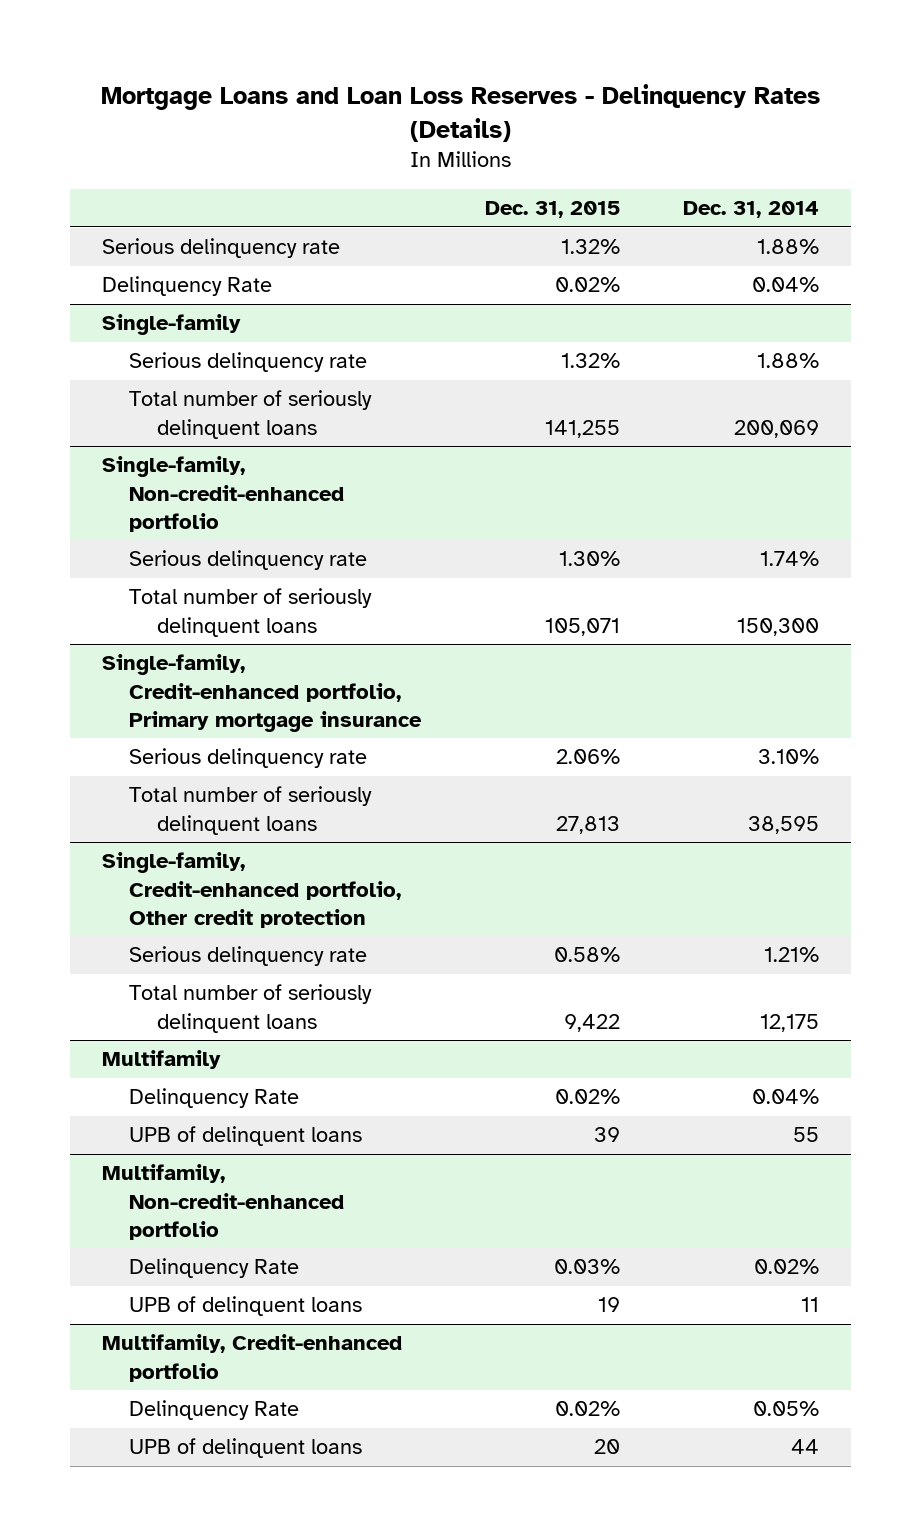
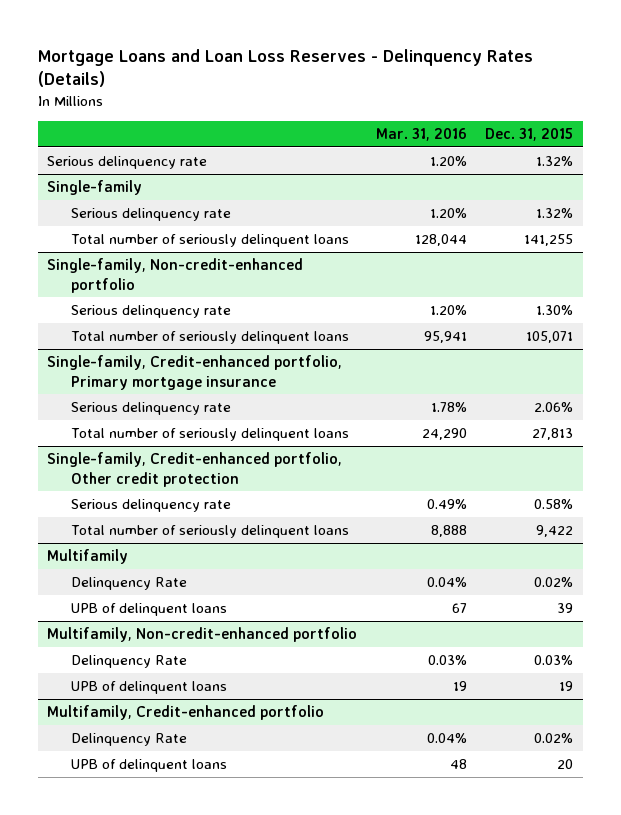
- | Dec. 31, 2015 | Dec. 31, 2014
+ | Mar. 31, 2016 | Dec. 31, 2015
- Delinquency Rate | 0.02% | 0.04%

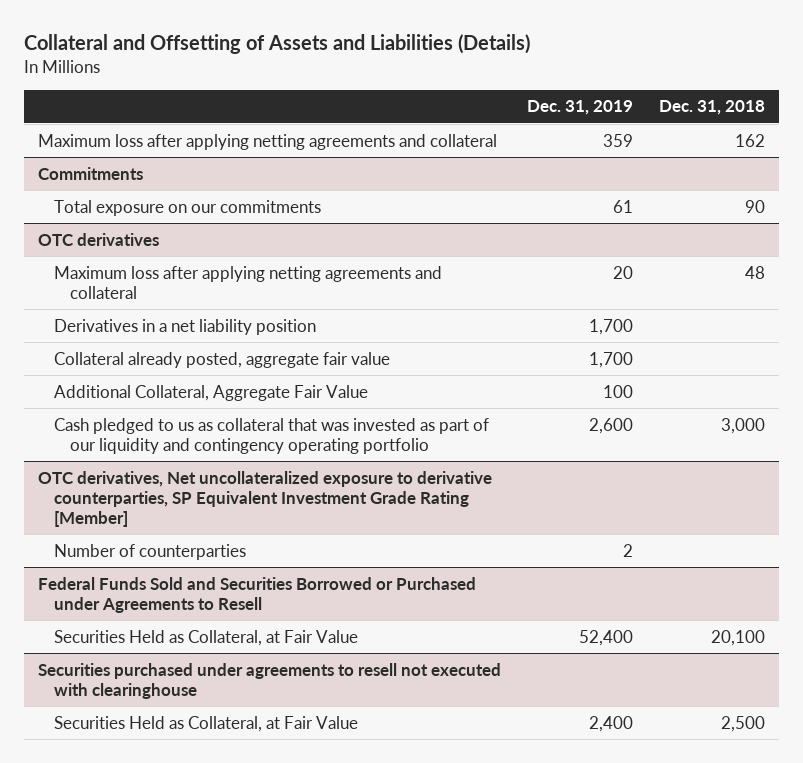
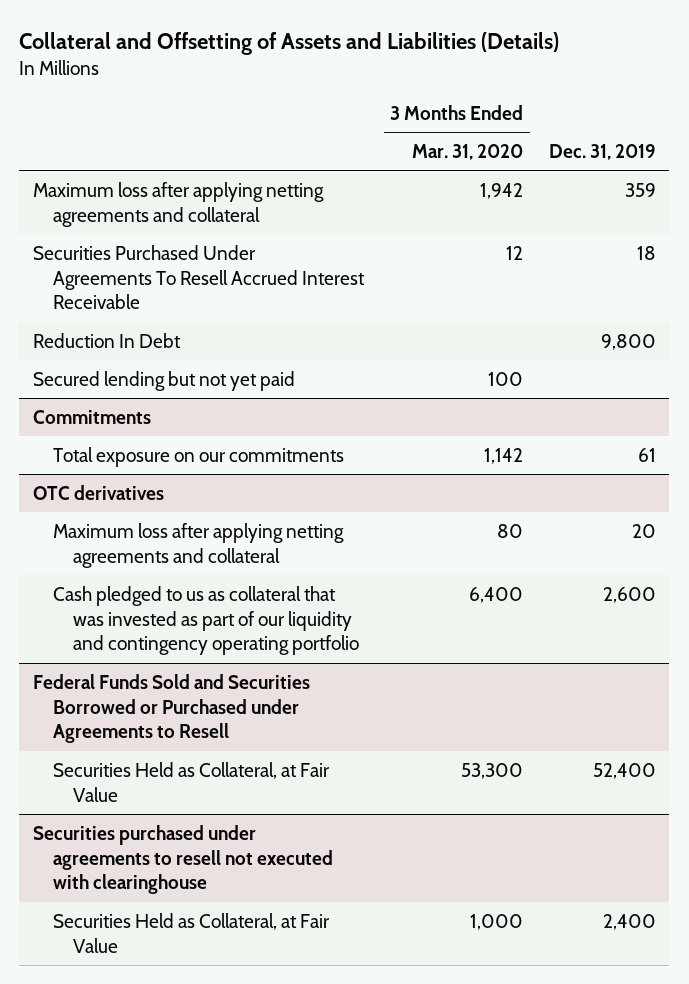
- | Dec. 31, 2019 | Dec. 31, 2018
+ | 3 Months Ended Mar. 31, 2020 | Dec. 31, 2019
+ Securities Purchased Under Agreements To Resell Accrued Interest Receivable | 12 | 18
+ Reduction In Debt | | 9,800
+ Secured lending but not yet paid | 100 |
@ OTC derivatives
- Derivatives in a net liability position | 1,700 |
- Collateral already posted, aggregate fair value | 1,700 |
- Additional Collateral, Aggregate Fair Value | 100 |
- OTC derivatives, Net uncollateralized exposure to derivative counterparties, SP Equivalent Investment Grade Rating [Member]
- Number of counterparties | 2 |

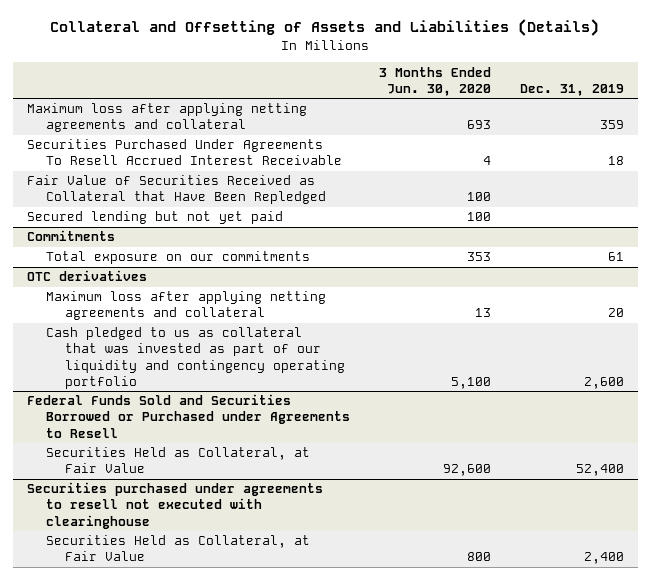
- | 3 Months Ended Mar. 31, 2020 | Dec. 31, 2019
+ | 3 Months Ended Jun. 30, 2020 | Dec. 31, 2019
- Reduction In Debt | | 9,800
+ Fair Value of Securities Received as Collateral that Have Been Repledged | 100 |

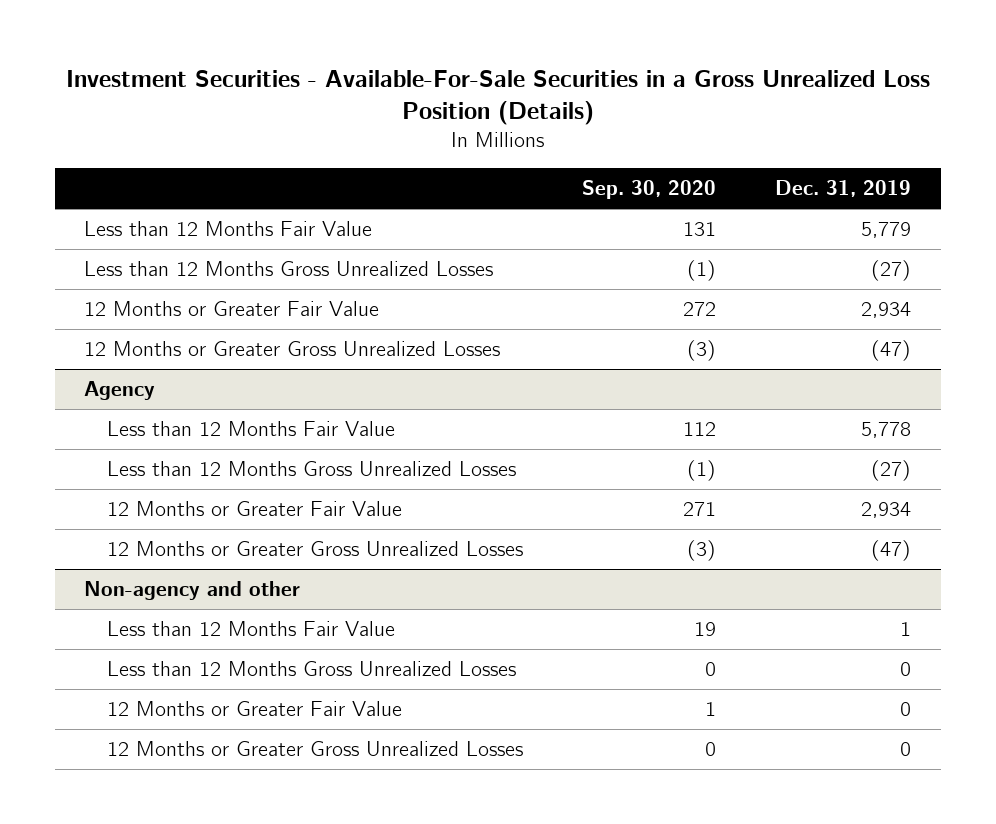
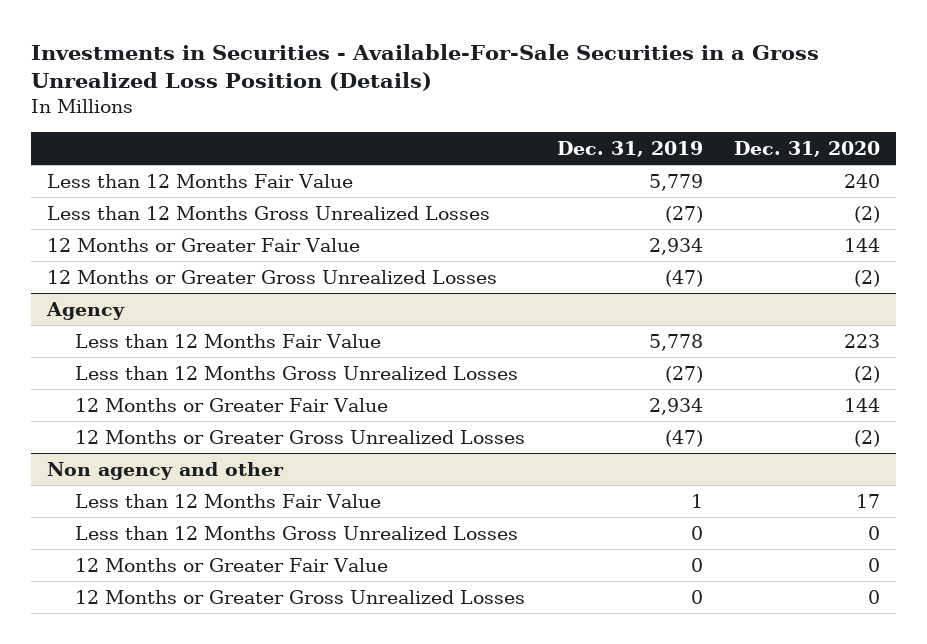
- Investment Securities - Available-For-Sale Securities in a Gross Unrealized Loss Position (Details)
+ Investments in Securities - Available-For-Sale Securities in a Gross Unrealized Loss Position (Details)
- | Sep. 30, 2020 | Dec. 31, 2019
+ | Dec. 31, 2019 | Dec. 31, 2020
- Non-agency and other
+ Non agency and other

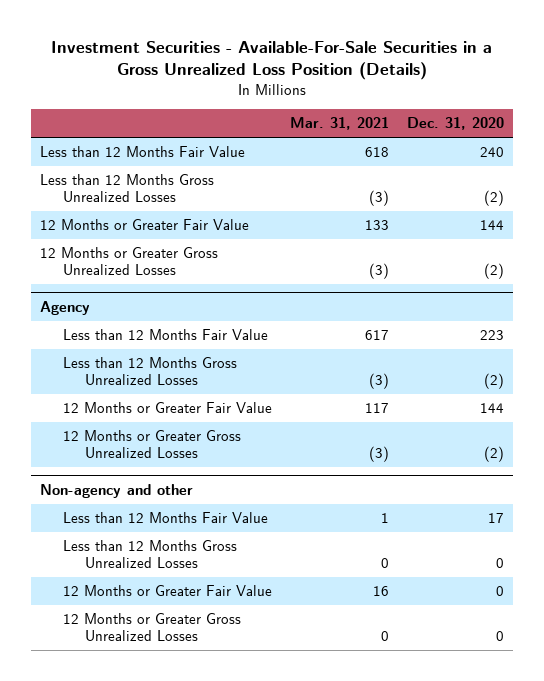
- Investments in Securities - Available-For-Sale Securities in a Gross Unrealized Loss Position (Details)
+ Investment Securities - Available-For-Sale Securities in a Gross Unrealized Loss Position (Details)
- | Dec. 31, 2019 | Dec. 31, 2020
+ | Mar. 31, 2021 | Dec. 31, 2020
- Non agency and other
+ Non-agency and other

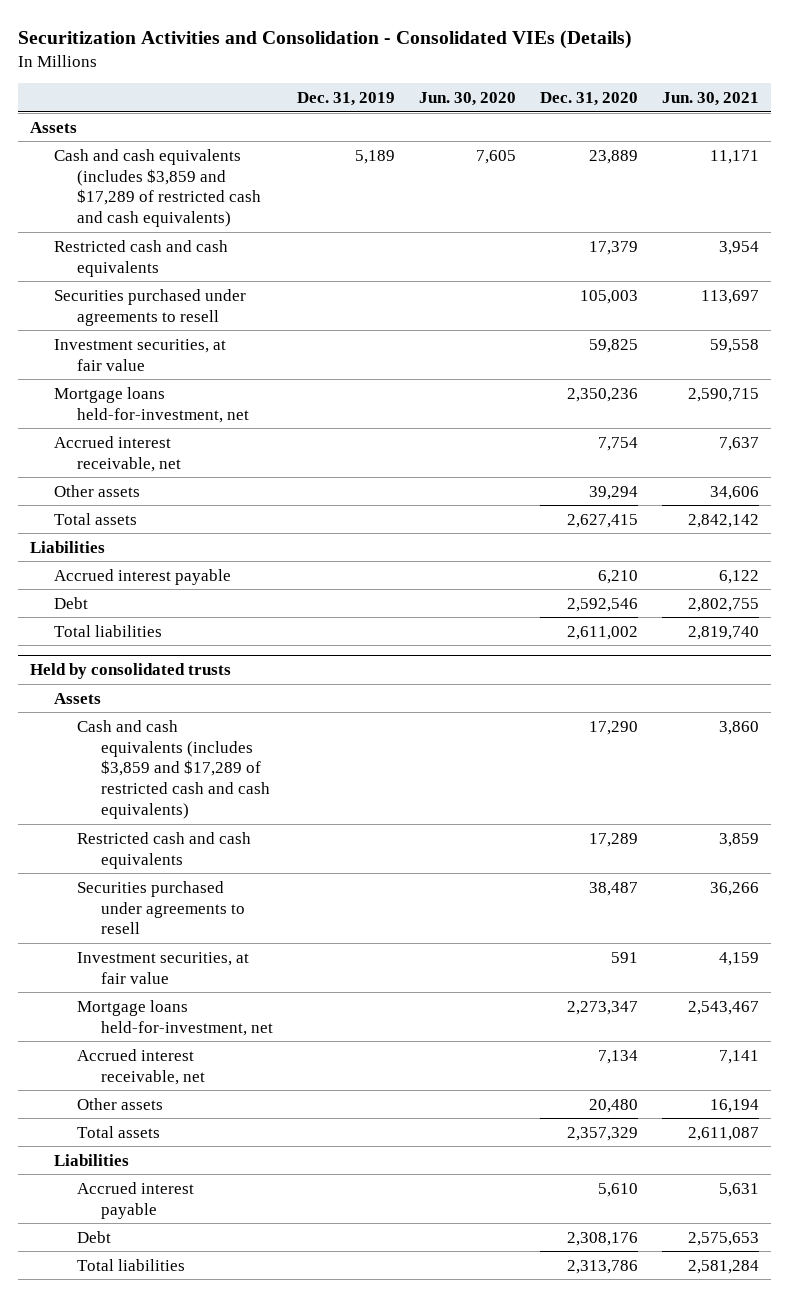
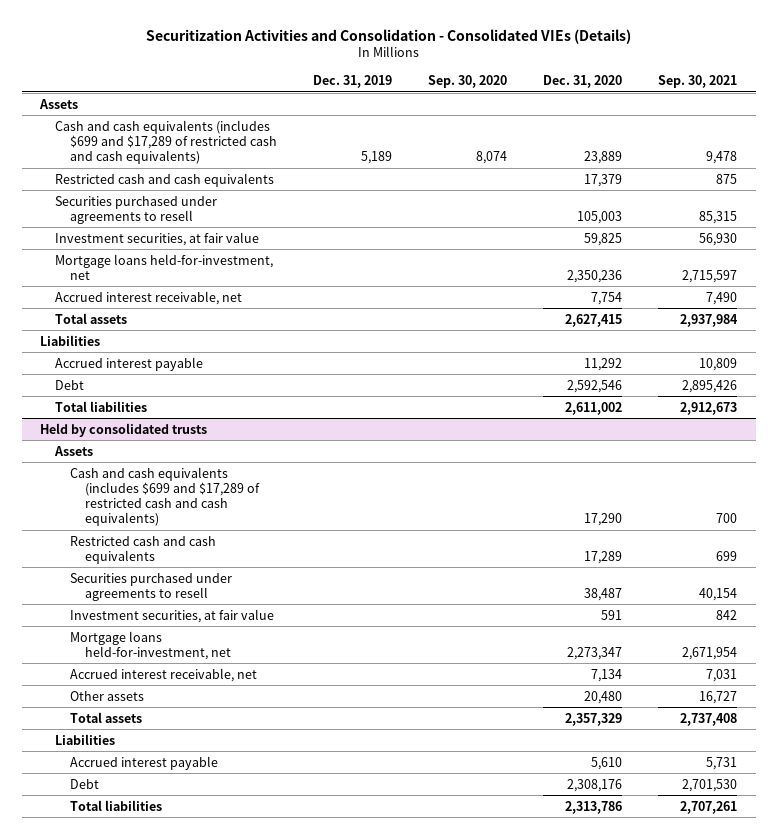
- | Dec. 31, 2019 | Jun. 30, 2020 | Dec. 31, 2020 | Jun. 30, 2021
+ | Dec. 31, 2019 | Sep. 30, 2020 | Dec. 31, 2020 | Sep. 30, 2021
- Cash and cash equivalents (includes $3,859 and $17,289 of restricted cash and cash equivalents) | 5,189 | 7,605 | 23,889 | 11,171
+ Cash and cash equivalents (includes $699 and $17,289 of restricted cash and cash equivalents) | 5,189 | 8,074 | 23,889 | 9,478
- Other assets | | | 39,294 | 34,606
- Accrued interest payable | | | 6,210 | 6,122
+ Accrued interest payable | | | 11,292 | 10,809
@ Held by consolidated trusts
- Cash and cash equivalents (includes $3,859 and $17,289 of restricted cash and cash equivalents) | | | 17,290 | 3,860
+ Cash and cash equivalents (includes $699 and $17,289 of restricted cash and cash equivalents) | | | 17,290 | 700

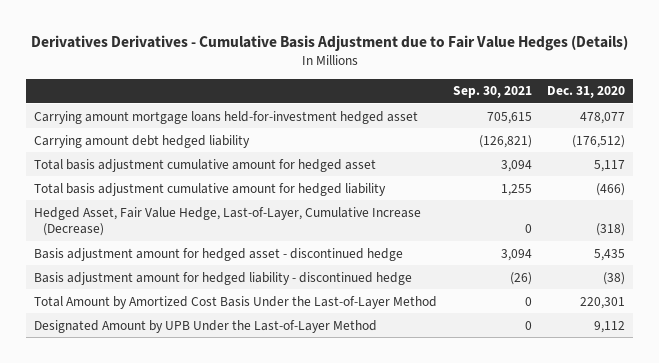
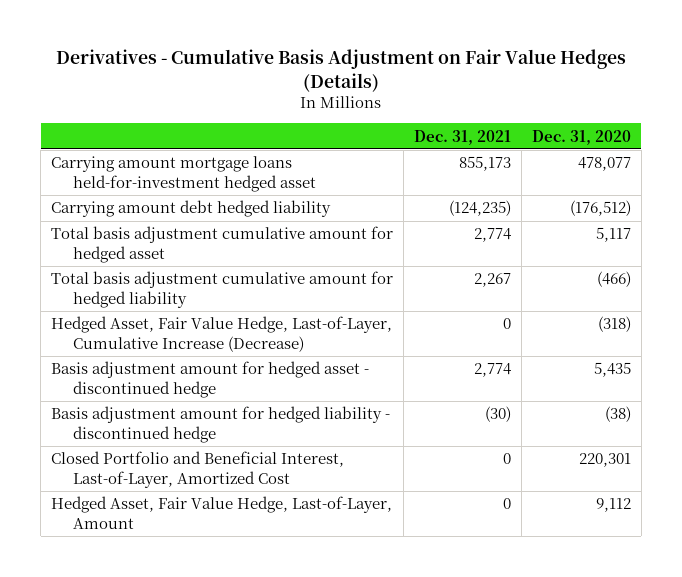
- Derivatives Derivatives - Cumulative Basis Adjustment due to Fair Value Hedges (Details)
+ Derivatives - Cumulative Basis Adjustment on Fair Value Hedges (Details)
- | Sep. 30, 2021 | Dec. 31, 2020
+ | Dec. 31, 2021 | Dec. 31, 2020
- Total Amount by Amortized Cost Basis Under the Last-of-Layer Method | 0 | 220,301
- Designated Amount by UPB Under the Last-of-Layer Method | 0 | 9,112
+ Closed Portfolio and Beneficial Interest, Last-of-Layer, Amortized Cost | 0 | 220,301
+ Hedged Asset, Fair Value Hedge, Last-of-Layer, Amount | 0 | 9,112

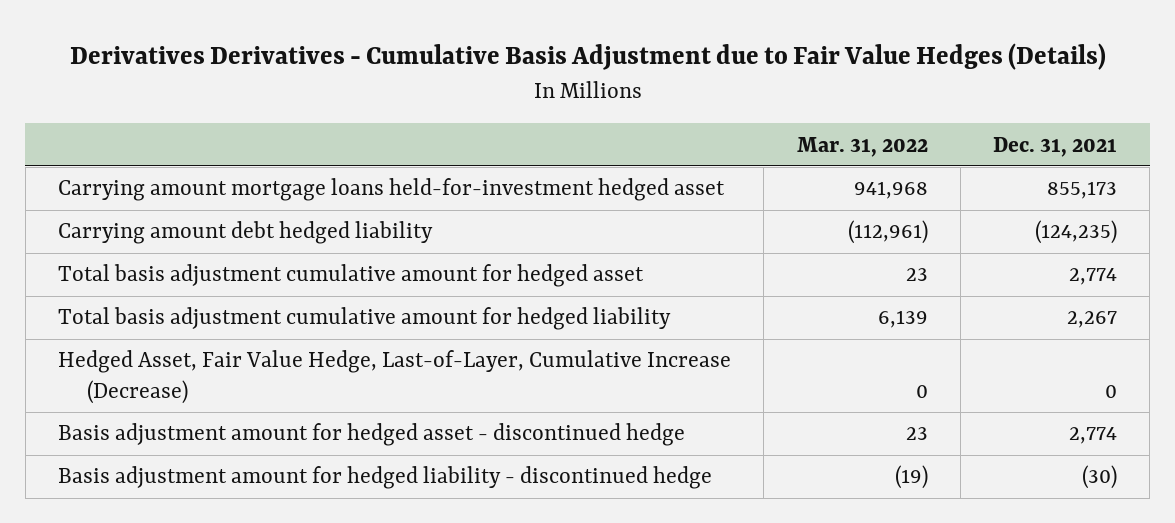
- Derivatives - Cumulative Basis Adjustment on Fair Value Hedges (Details)
+ Derivatives Derivatives - Cumulative Basis Adjustment due to Fair Value Hedges (Details)
- | Dec. 31, 2021 | Dec. 31, 2020
+ | Mar. 31, 2022 | Dec. 31, 2021
- Closed Portfolio and Beneficial Interest, Last-of-Layer, Amortized Cost | 0 | 220,301
- Hedged Asset, Fair Value Hedge, Last-of-Layer, Amount | 0 | 9,112

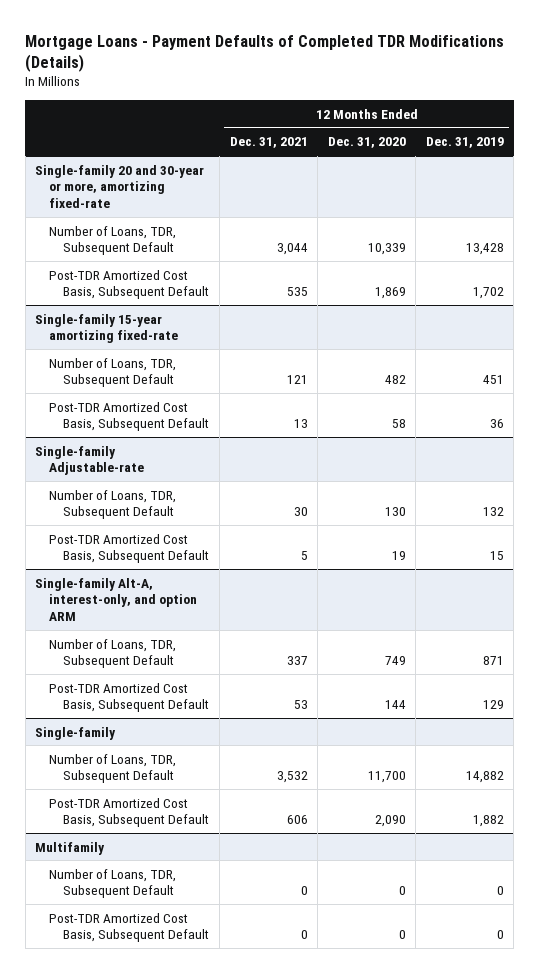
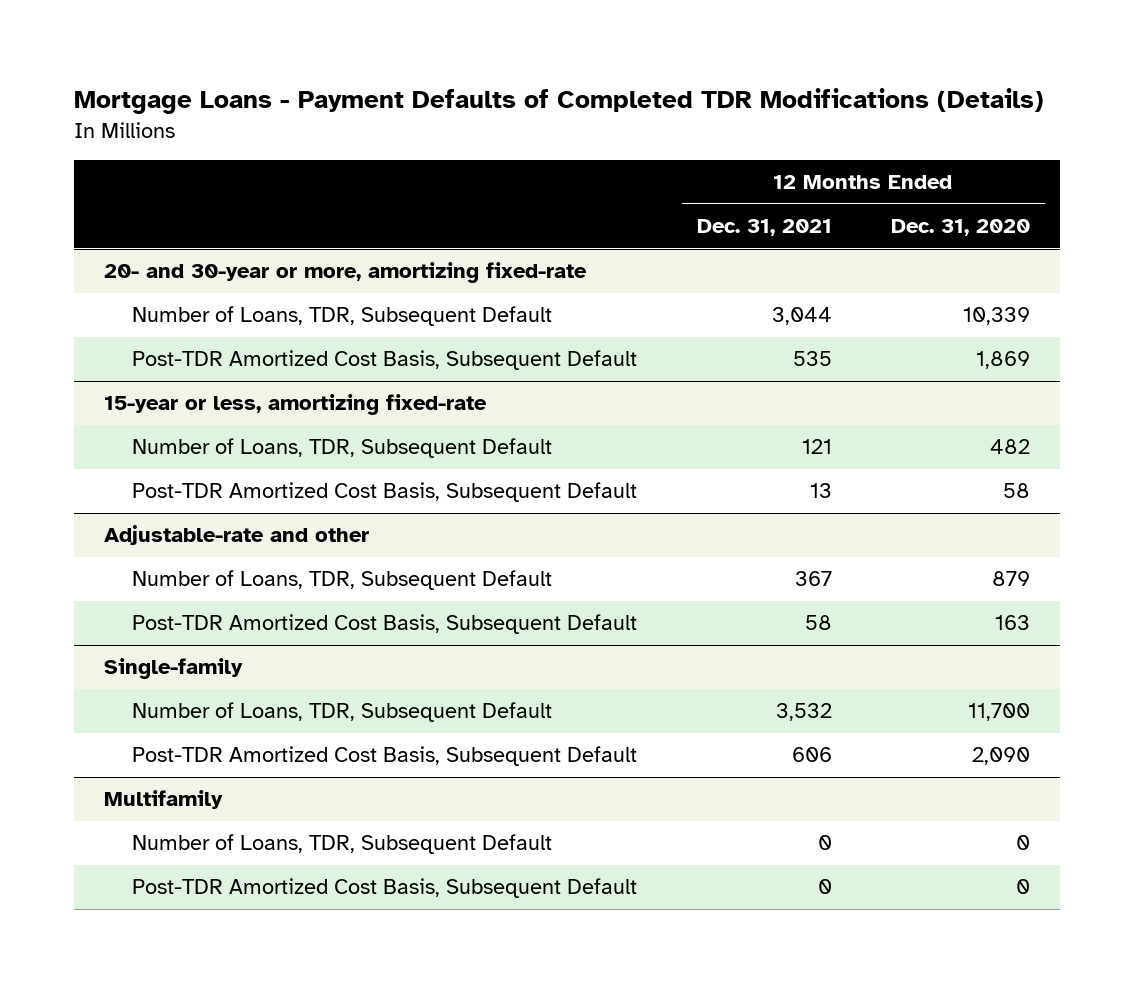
- | 12 Months Ended Dec. 31, 2021 | 12 Months Ended Dec. 31, 2020 | 12 Months Ended Dec. 31, 2019
+ | 12 Months Ended Dec. 31, 2021 | 12 Months Ended Dec. 31, 2020
- Single-family 20 and 30-year or more, amortizing fixed-rate
+ 20- and 30-year or more, amortizing fixed-rate
- Single-family 15-year amortizing fixed-rate
+ 15-year or less, amortizing fixed-rate
- Single-family Adjustable-rate
- Number of Loans, TDR, Subsequent Default | 30 | 130 | 132
- Post-TDR Amortized Cost Basis, Subsequent Default | 5 | 19 | 15
- Single-family Alt-A, interest-only, and option ARM
- Number of Loans, TDR, Subsequent Default | 337 | 749 | 871
- Post-TDR Amortized Cost Basis, Subsequent Default | 53 | 144 | 129
+ Adjustable-rate and other
+ Number of Loans, TDR, Subsequent Default | 367 | 879
+ Post-TDR Amortized Cost Basis, Subsequent Default | 58 | 163

